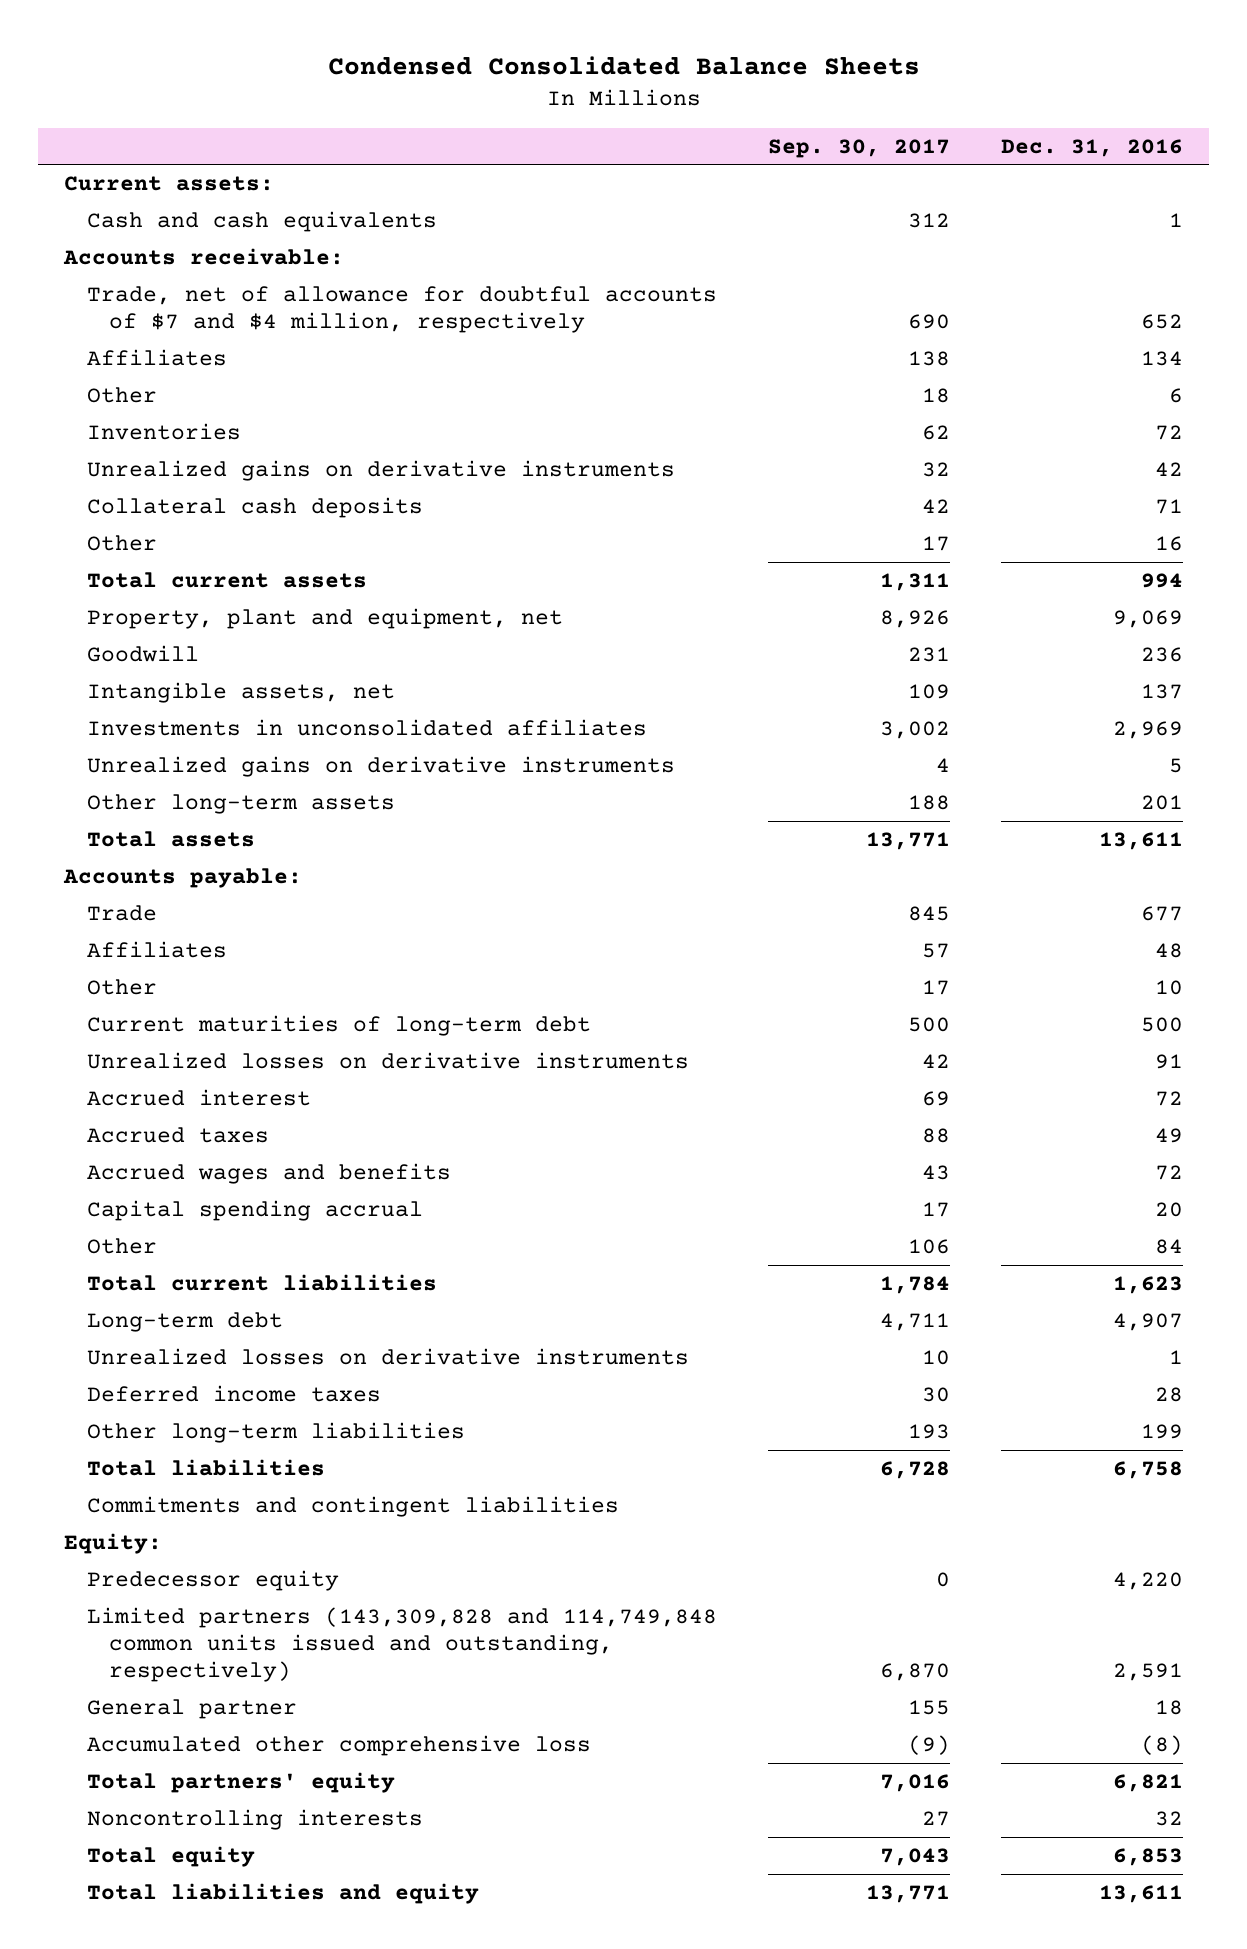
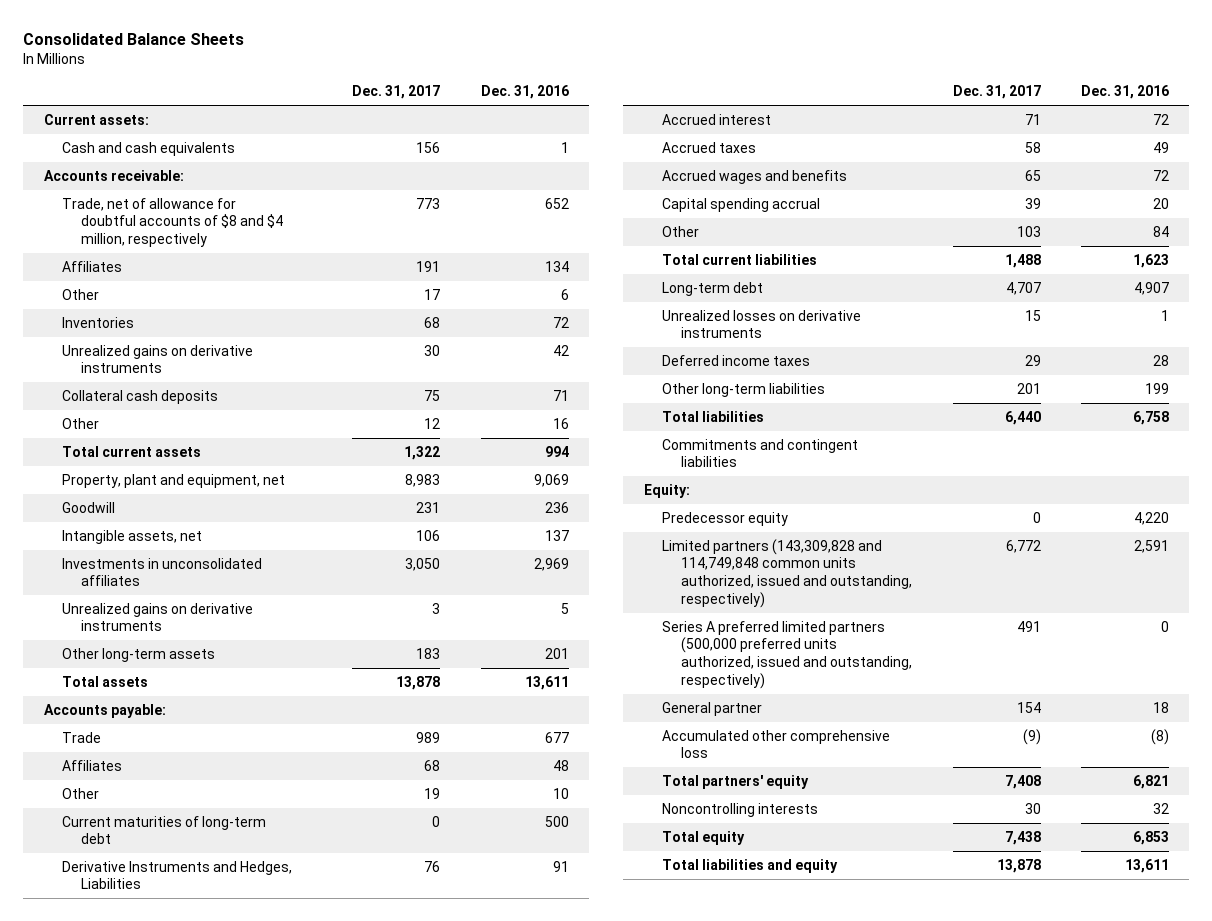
- Condensed Consolidated Balance Sheets
+ Consolidated Balance Sheets
- | Sep. 30, 2017 | Dec. 31, 2016
+ | Dec. 31, 2017 | Dec. 31, 2016
- Trade, net of allowance for doubtful accounts of $7 and $4 million, respectively | 690 | 652
+ Trade, net of allowance for doubtful accounts of $8 and $4 million, respectively | 773 | 652
- Unrealized losses on derivative instruments | 42 | 91
+ Derivative Instruments and Hedges, Liabilities | 76 | 91
- Limited partners (143,309,828 and 114,749,848 common units issued and outstanding, respectively) | 6,870 | 2,591
+ Limited partners (143,309,828 and 114,749,848 common units authorized, issued and outstanding, respectively) | 6,772 | 2,591
+ Series A preferred limited partners (500,000 preferred units authorized, issued and outstanding, respectively) | 491 | 0

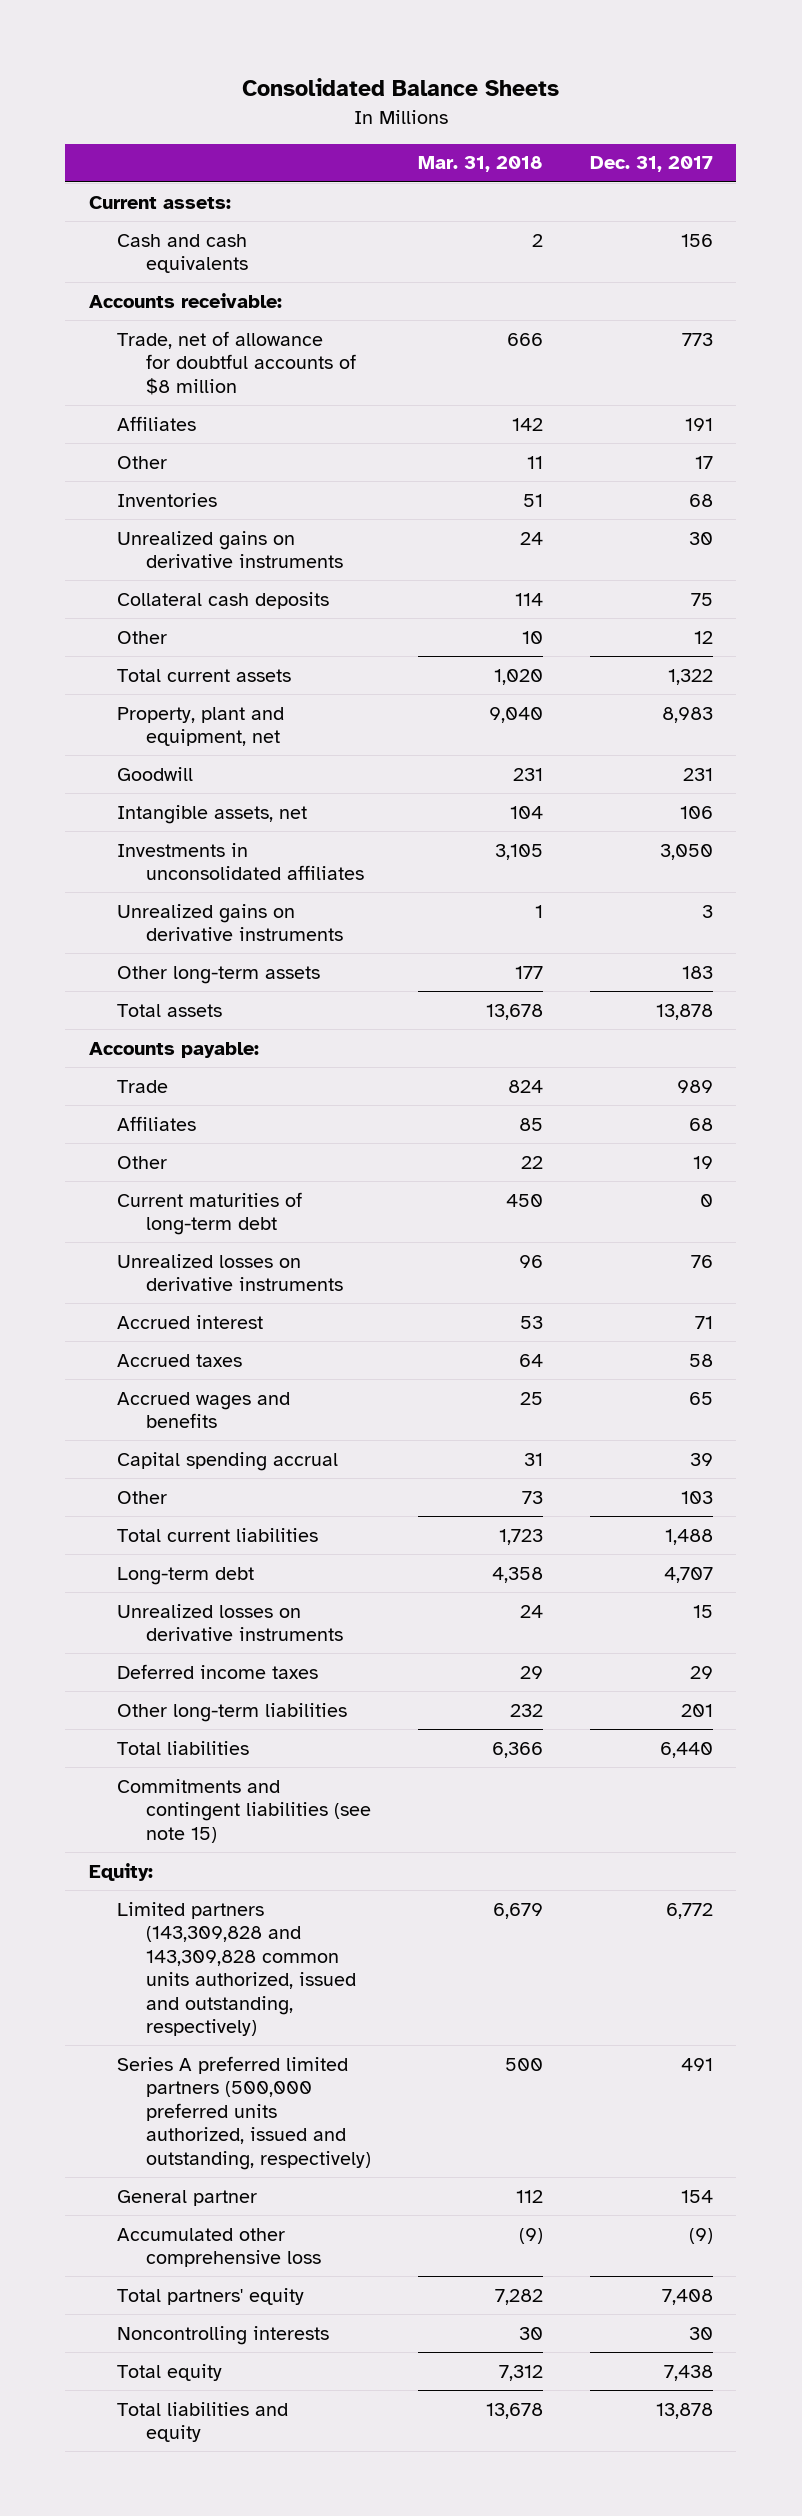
- | Dec. 31, 2017 | Dec. 31, 2016
+ | Mar. 31, 2018 | Dec. 31, 2017
- Trade, net of allowance for doubtful accounts of $8 and $4 million, respectively | 773 | 652
+ Trade, net of allowance for doubtful accounts of $8 million | 666 | 773
- Derivative Instruments and Hedges, Liabilities | 76 | 91
+ Unrealized losses on derivative instruments | 96 | 76
- Commitments and contingent liabilities
+ Commitments and contingent liabilities (see note 15)
- Predecessor equity | 0 | 4,220
- Limited partners (143,309,828 and 114,749,848 common units authorized, issued and outstanding, respectively) | 6,772 | 2,591
+ Limited partners (143,309,828 and 143,309,828 common units authorized, issued and outstanding, respectively) | 6,679 | 6,772

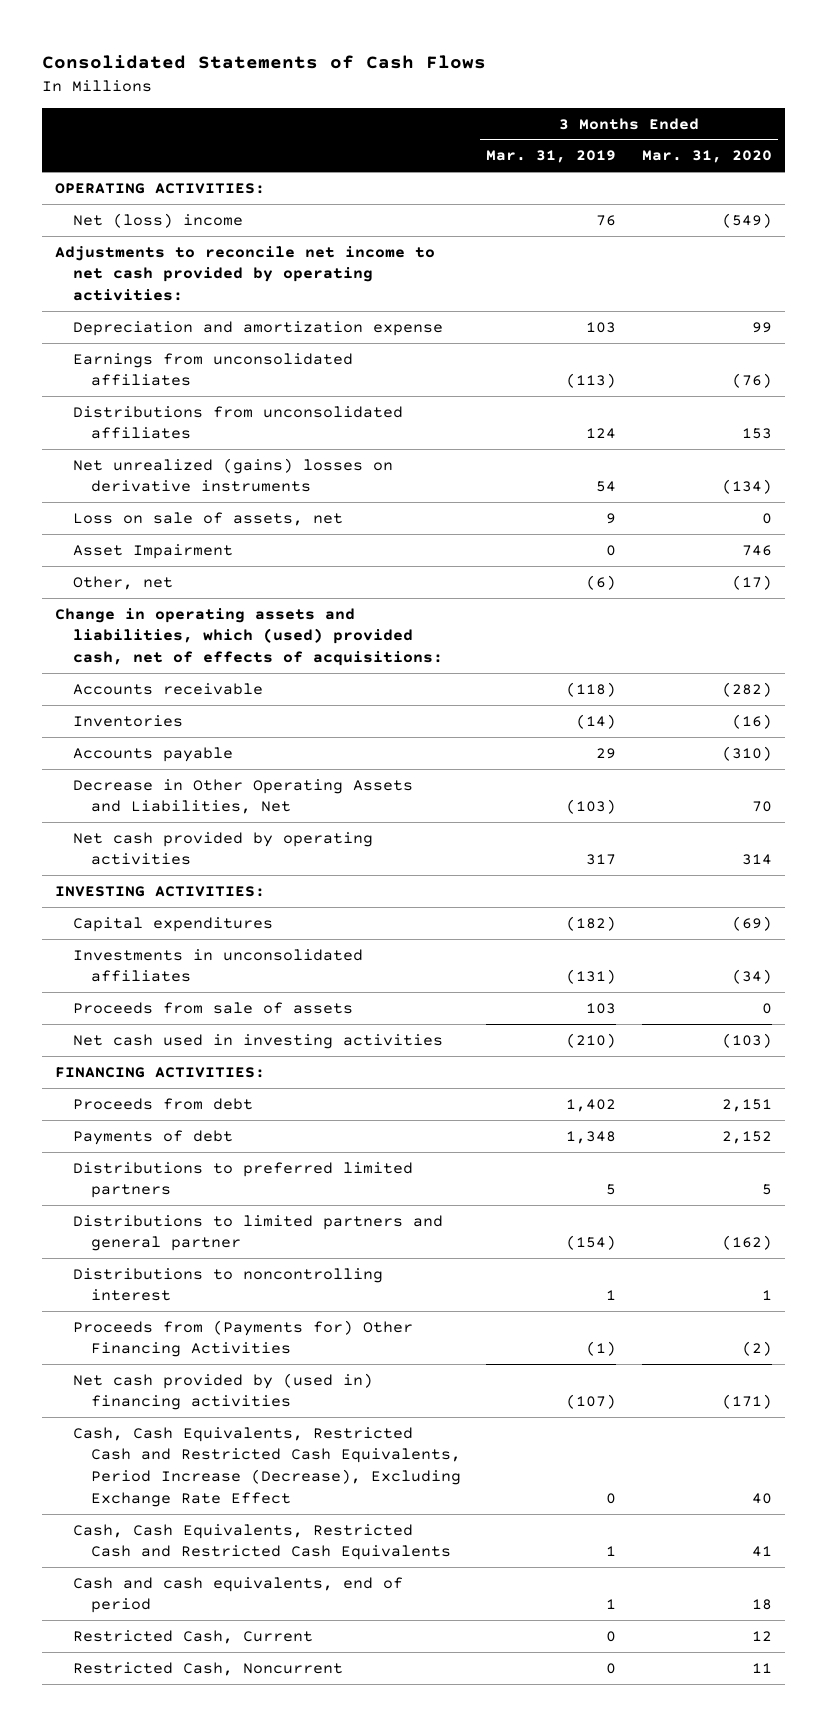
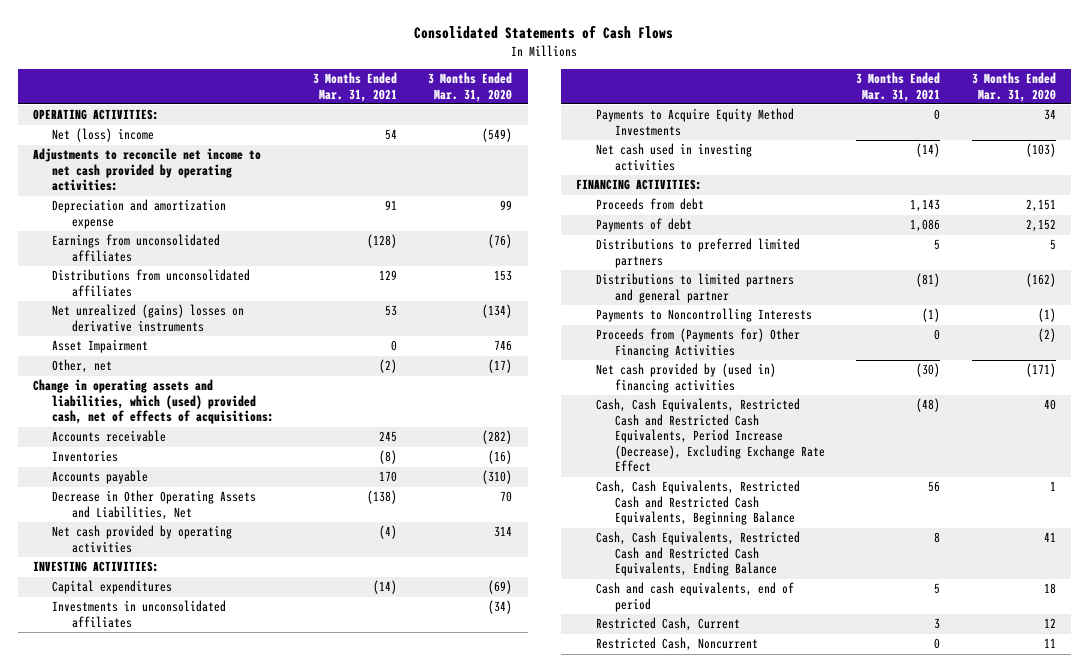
- | 3 Months Ended Mar. 31, 2019 | 3 Months Ended Mar. 31, 2020
+ | 3 Months Ended Mar. 31, 2021 | 3 Months Ended Mar. 31, 2020
- Loss on sale of assets, net | 9 | 0
- Proceeds from sale of assets | 103 | 0
+ Payments to Acquire Equity Method Investments | 0 | 34
- Distributions to noncontrolling interest | 1 | 1
+ Payments to Noncontrolling Interests | (1) | (1)
- Cash, Cash Equivalents, Restricted Cash and Restricted Cash Equivalents | 1 | 41
+ Cash, Cash Equivalents, Restricted Cash and Restricted Cash Equivalents, Beginning Balance | 56 | 1
+ Cash, Cash Equivalents, Restricted Cash and Restricted Cash Equivalents, Ending Balance | 8 | 41

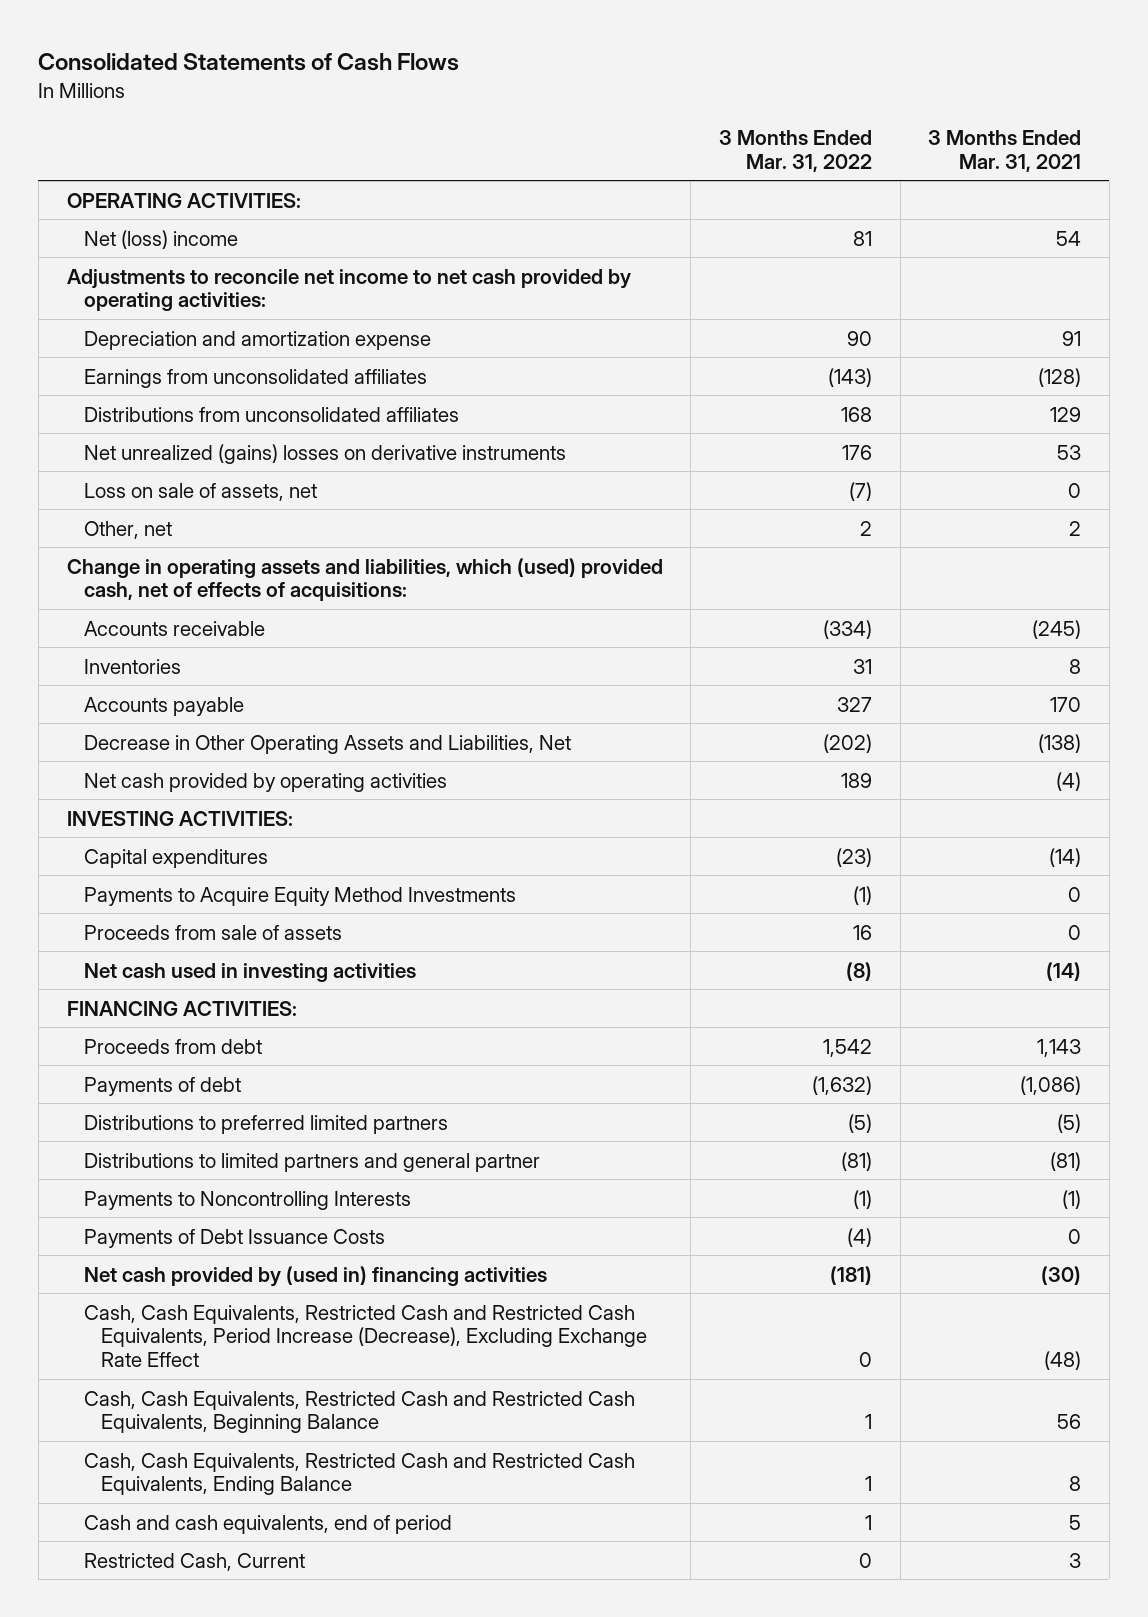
- | 3 Months Ended Mar. 31, 2021 | 3 Months Ended Mar. 31, 2020
+ | 3 Months Ended Mar. 31, 2022 | 3 Months Ended Mar. 31, 2021
- Asset Impairment | 0 | 746
- Other, net | (2) | (17)
+ Loss on sale of assets, net | (7) | 0
+ Other, net | 2 | 2
- Accounts receivable | 245 | (282)
- Inventories | (8) | (16)
+ Accounts receivable | (334) | (245)
+ Inventories | 31 | 8
- Investments in unconsolidated affiliates | | (34)
+ Proceeds from sale of assets | 16 | 0
- Payments of debt | 1,086 | 2,152
- Distributions to preferred limited partners | 5 | 5
+ Payments of debt | (1,632) | (1,086)
+ Distributions to preferred limited partners | (5) | (5)
- Proceeds from (Payments for) Other Financing Activities | 0 | (2)
+ Payments of Debt Issuance Costs | (4) | 0
- Restricted Cash, Noncurrent | 0 | 11

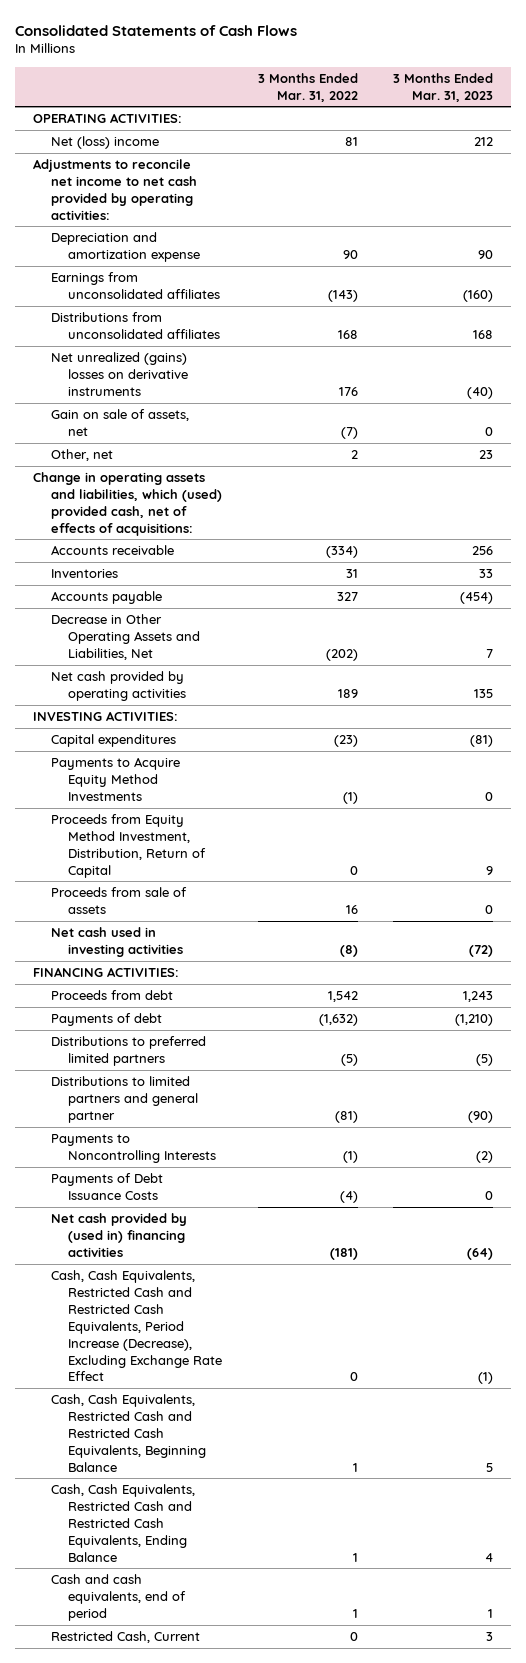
- | 3 Months Ended Mar. 31, 2022 | 3 Months Ended Mar. 31, 2021
+ | 3 Months Ended Mar. 31, 2022 | 3 Months Ended Mar. 31, 2023
- Loss on sale of assets, net | (7) | 0
+ Gain on sale of assets, net | (7) | 0
+ Proceeds from Equity Method Investment, Distribution, Return of Capital | 0 | 9

